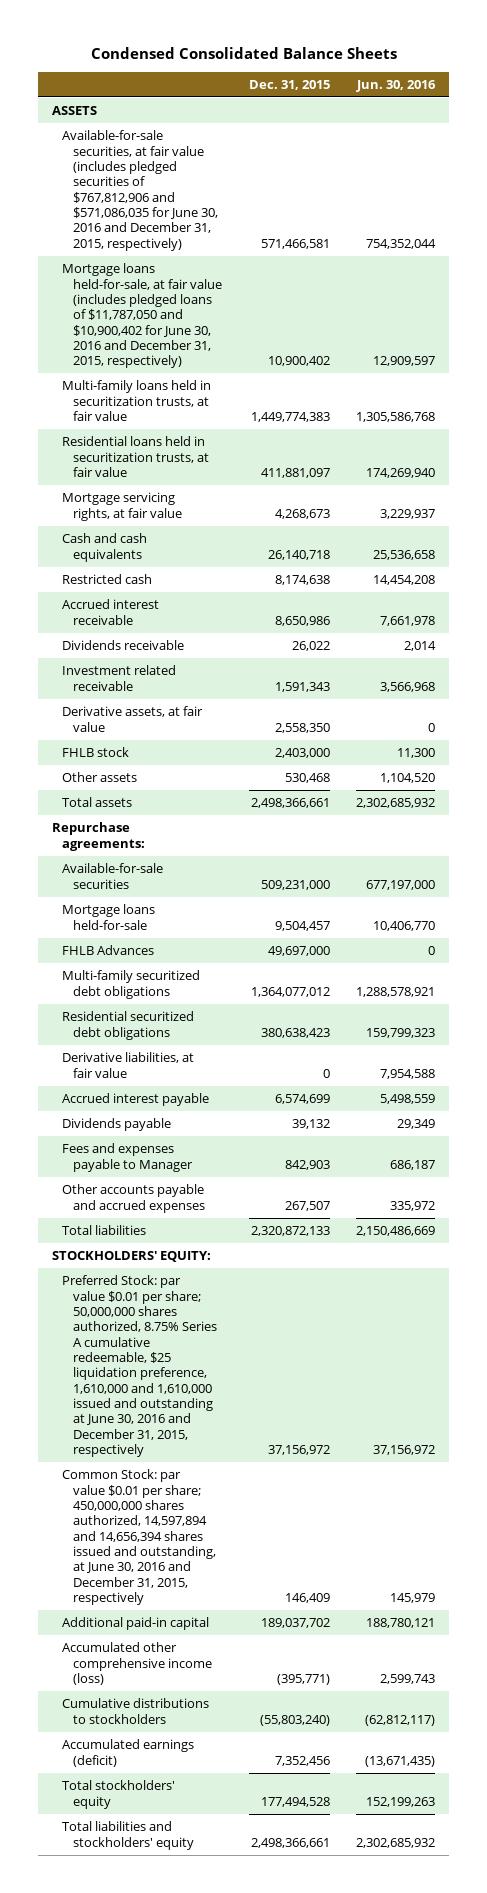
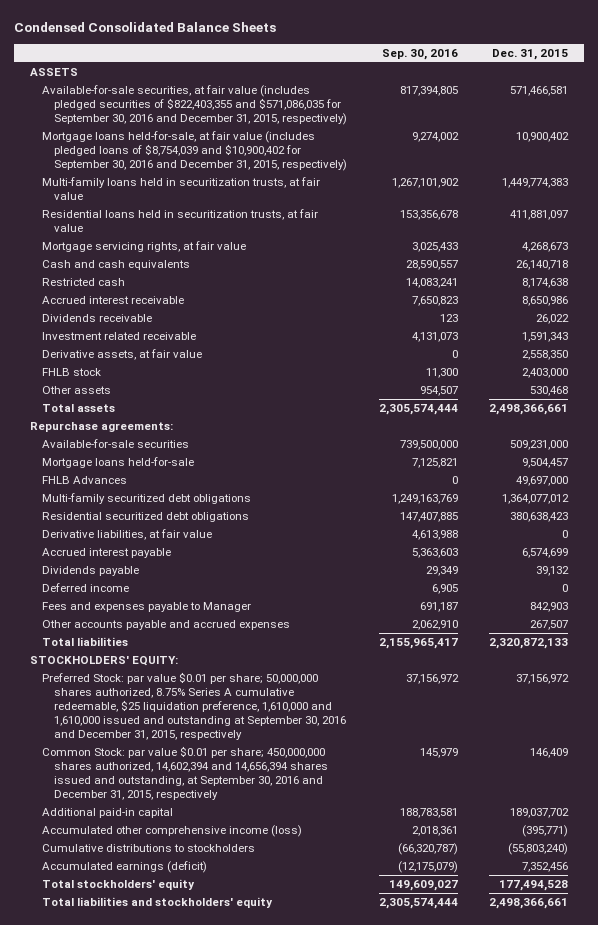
- | Dec. 31, 2015 | Jun. 30, 2016
+ | Sep. 30, 2016 | Dec. 31, 2015
- Available-for-sale securities, at fair value (includes pledged securities of $767,812,906 and $571,086,035 for June 30, 2016 and December 31, 2015, respectively) | 571,466,581 | 754,352,044
- Mortgage loans held-for-sale, at fair value (includes pledged loans of $11,787,050 and $10,900,402 for June 30, 2016 and December 31, 2015, respectively) | 10,900,402 | 12,909,597
+ Available-for-sale securities, at fair value (includes pledged securities of $822,403,355 and $571,086,035 for September 30, 2016 and December 31, 2015, respectively) | 817,394,805 | 571,466,581
+ Mortgage loans held-for-sale, at fair value (includes pledged loans of $8,754,039 and $10,900,402 for September 30, 2016 and December 31, 2015, respectively) | 9,274,002 | 10,900,402
+ Deferred income | 6,905 | 0
- Preferred Stock: par value $0.01 per share; 50,000,000 shares authorized, 8.75% Series A cumulative redeemable, $25 liquidation preference, 1,610,000 and 1,610,000 issued and outstanding at June 30, 2016 and December 31, 2015, respectively | 37,156,972 | 37,156,972
- Common Stock: par value $0.01 per share; 450,000,000 shares authorized, 14,597,894 and 14,656,394 shares issued and outstanding, at June 30, 2016 and December 31, 2015, respectively | 146,409 | 145,979
+ Preferred Stock: par value $0.01 per share; 50,000,000 shares authorized, 8.75% Series A cumulative redeemable, $25 liquidation preference, 1,610,000 and 1,610,000 issued and outstanding at September 30, 2016 and December 31, 2015, respectively | 37,156,972 | 37,156,972
+ Common Stock: par value $0.01 per share; 450,000,000 shares authorized, 14,602,394 and 14,656,394 shares issued and outstanding, at September 30, 2016 and December 31, 2015, respectively | 145,979 | 146,409

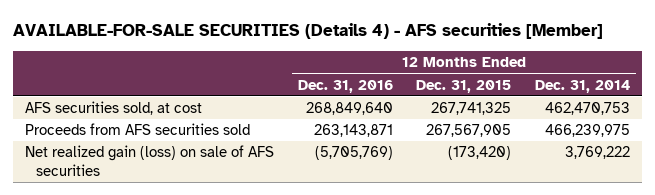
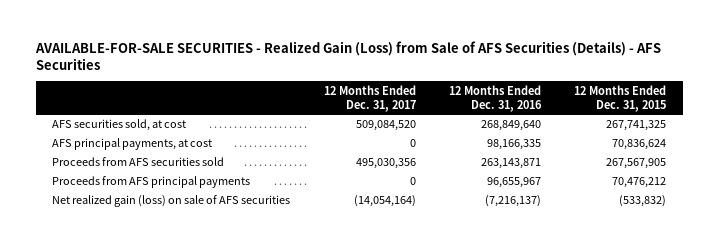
- AVAILABLE-FOR-SALE SECURITIES (Details 4) - AFS securities [Member]
+ AVAILABLE-FOR-SALE SECURITIES - Realized Gain (Loss) from Sale of AFS Securities (Details) - AFS Securities
- | 12 Months Ended Dec. 31, 2016 | 12 Months Ended Dec. 31, 2015 | 12 Months Ended Dec. 31, 2014
+ | 12 Months Ended Dec. 31, 2017 | 12 Months Ended Dec. 31, 2016 | 12 Months Ended Dec. 31, 2015
+ AFS principal payments, at cost | 0 | 98,166,335 | 70,836,624
- Net realized gain (loss) on sale of AFS securities | (5,705,769) | (173,420) | 3,769,222
+ Proceeds from AFS principal payments | 0 | 96,655,967 | 70,476,212
+ Net realized gain (loss) on sale of AFS securities | (14,054,164) | (7,216,137) | (533,832)

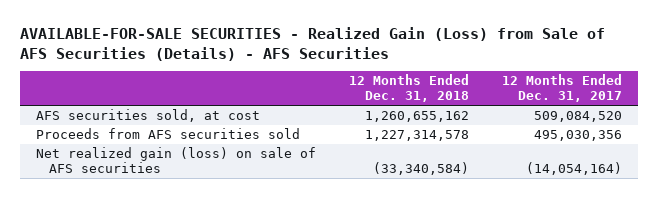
- | 12 Months Ended Dec. 31, 2017 | 12 Months Ended Dec. 31, 2016 | 12 Months Ended Dec. 31, 2015
+ | 12 Months Ended Dec. 31, 2018 | 12 Months Ended Dec. 31, 2017
- AFS principal payments, at cost | 0 | 98,166,335 | 70,836,624
- Proceeds from AFS principal payments | 0 | 96,655,967 | 70,476,212

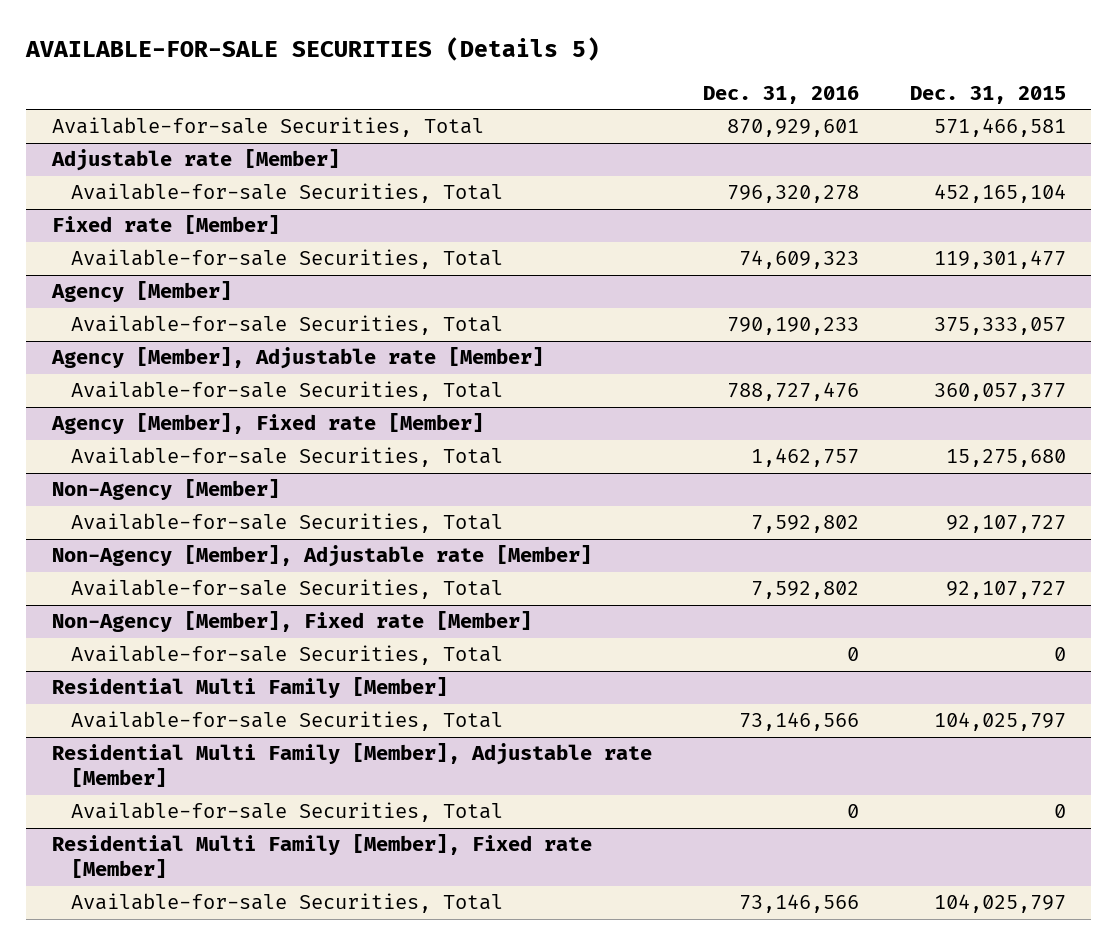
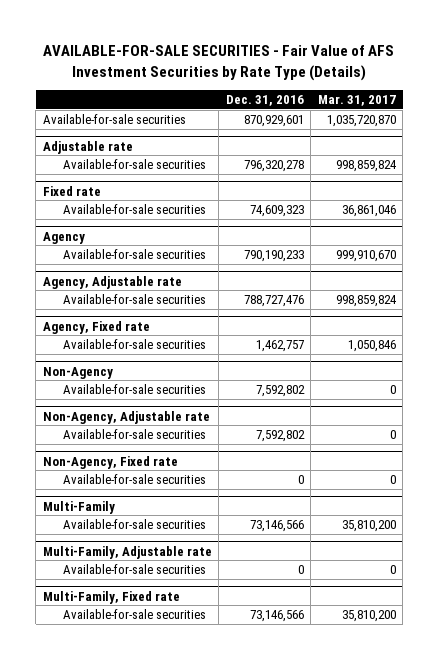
- AVAILABLE-FOR-SALE SECURITIES (Details 5)
+ AVAILABLE-FOR-SALE SECURITIES - Fair Value of AFS Investment Securities by Rate Type (Details)
- | Dec. 31, 2016 | Dec. 31, 2015
+ | Dec. 31, 2016 | Mar. 31, 2017
- Available-for-sale Securities, Total | 870,929,601 | 571,466,581
- Adjustable rate [Member]
- Available-for-sale Securities, Total | 796,320,278 | 452,165,104
- Fixed rate [Member]
- Available-for-sale Securities, Total | 74,609,323 | 119,301,477
- Agency [Member]
- Available-for-sale Securities, Total | 790,190,233 | 375,333,057
- Agency [Member], Adjustable rate [Member]
- Available-for-sale Securities, Total | 788,727,476 | 360,057,377
- Agency [Member], Fixed rate [Member]
- Available-for-sale Securities, Total | 1,462,757 | 15,275,680
- Non-Agency [Member]
- Available-for-sale Securities, Total | 7,592,802 | 92,107,727
- Non-Agency [Member], Adjustable rate [Member]
- Available-for-sale Securities, Total | 7,592,802 | 92,107,727
- Non-Agency [Member], Fixed rate [Member]
- Available-for-sale Securities, Total | 0 | 0
- Residential Multi Family [Member]
- Available-for-sale Securities, Total | 73,146,566 | 104,025,797
- Residential Multi Family [Member], Adjustable rate [Member]
- Available-for-sale Securities, Total | 0 | 0
- Residential Multi Family [Member], Fixed rate [Member]
- Available-for-sale Securities, Total | 73,146,566 | 104,025,797
+ Available-for-sale securities | 870,929,601 | 1,035,720,870
+ Adjustable rate
+ Available-for-sale securities | 796,320,278 | 998,859,824
+ Fixed rate
+ Available-for-sale securities | 74,609,323 | 36,861,046
+ Agency
+ Available-for-sale securities | 790,190,233 | 999,910,670
+ Agency, Adjustable rate
+ Available-for-sale securities | 788,727,476 | 998,859,824
+ Agency, Fixed rate
+ Available-for-sale securities | 1,462,757 | 1,050,846
+ Non-Agency
+ Available-for-sale securities | 7,592,802 | 0
+ Non-Agency, Adjustable rate
+ Available-for-sale securities | 7,592,802 | 0
+ Non-Agency, Fixed rate
+ Available-for-sale securities | 0 | 0
+ Multi-Family
+ Available-for-sale securities | 73,146,566 | 35,810,200
+ Multi-Family, Adjustable rate
+ Available-for-sale securities | 0 | 0
+ Multi-Family, Fixed rate
+ Available-for-sale securities | 73,146,566 | 35,810,200

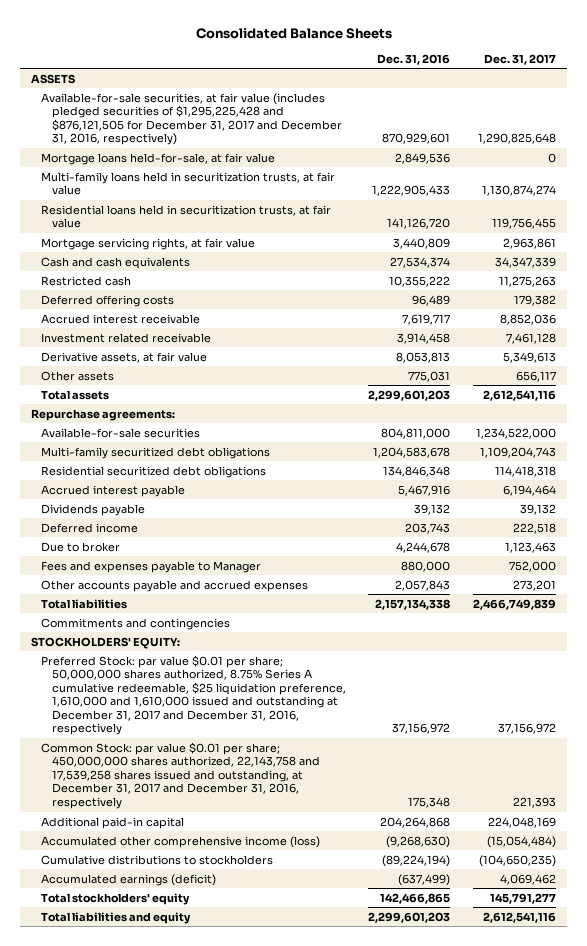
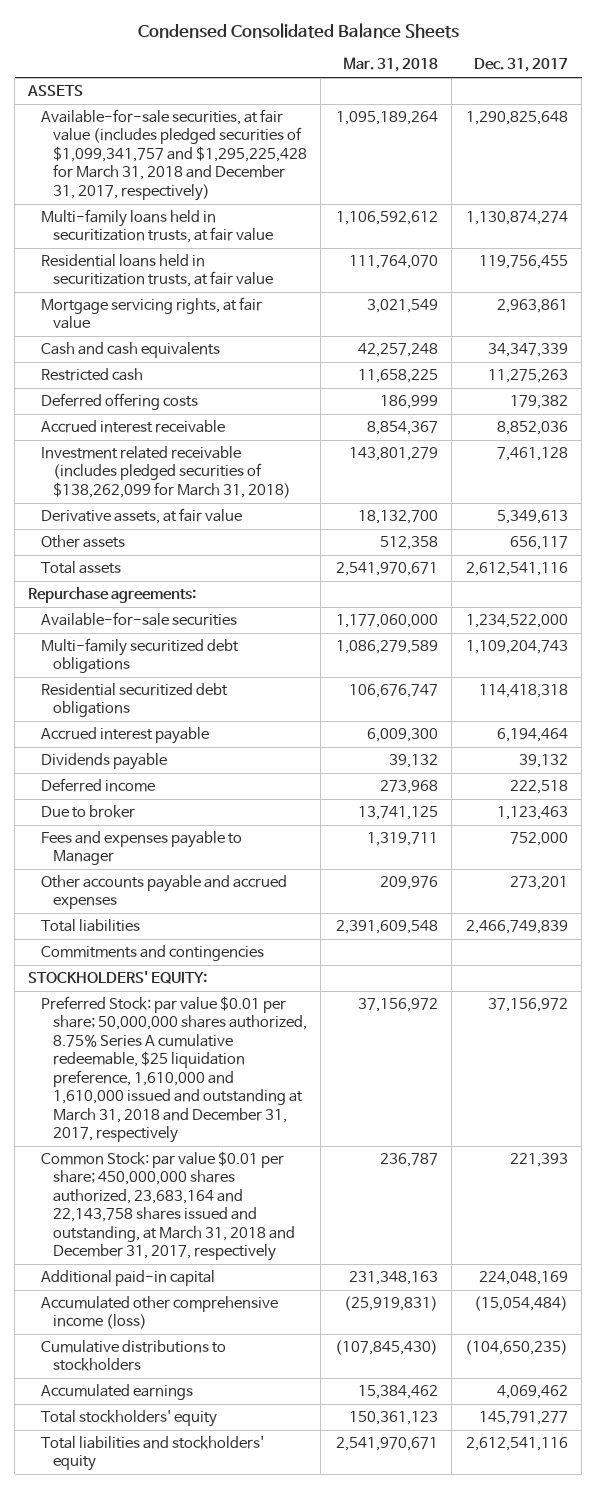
- Consolidated Balance Sheets
+ Condensed Consolidated Balance Sheets
- | Dec. 31, 2016 | Dec. 31, 2017
+ | Mar. 31, 2018 | Dec. 31, 2017
- Available-for-sale securities, at fair value (includes pledged securities of $1,295,225,428 and $876,121,505 for December 31, 2017 and December 31, 2016, respectively) | 870,929,601 | 1,290,825,648
- Mortgage loans held-for-sale, at fair value | 2,849,536 | 0
+ Available-for-sale securities, at fair value (includes pledged securities of $1,099,341,757 and $1,295,225,428 for March 31, 2018 and December 31, 2017, respectively) | 1,095,189,264 | 1,290,825,648
- Investment related receivable | 3,914,458 | 7,461,128
+ Investment related receivable (includes pledged securities of $138,262,099 for March 31, 2018) | 143,801,279 | 7,461,128
- Preferred Stock: par value $0.01 per share; 50,000,000 shares authorized, 8.75% Series A cumulative redeemable, $25 liquidation preference, 1,610,000 and 1,610,000 issued and outstanding at December 31, 2017 and December 31, 2016, respectively | 37,156,972 | 37,156,972
- Common Stock: par value $0.01 per share; 450,000,000 shares authorized, 22,143,758 and 17,539,258 shares issued and outstanding, at December 31, 2017 and December 31, 2016, respectively | 175,348 | 221,393
+ Preferred Stock: par value $0.01 per share; 50,000,000 shares authorized, 8.75% Series A cumulative redeemable, $25 liquidation preference, 1,610,000 and 1,610,000 issued and outstanding at March 31, 2018 and December 31, 2017, respectively | 37,156,972 | 37,156,972
+ Common Stock: par value $0.01 per share; 450,000,000 shares authorized, 23,683,164 and 22,143,758 shares issued and outstanding, at March 31, 2018 and December 31, 2017, respectively | 236,787 | 221,393
- Accumulated earnings (deficit) | (637,499) | 4,069,462
+ Accumulated earnings | 15,384,462 | 4,069,462
- Total liabilities and equity | 2,299,601,203 | 2,612,541,116
+ Total liabilities and stockholders' equity | 2,541,970,671 | 2,612,541,116

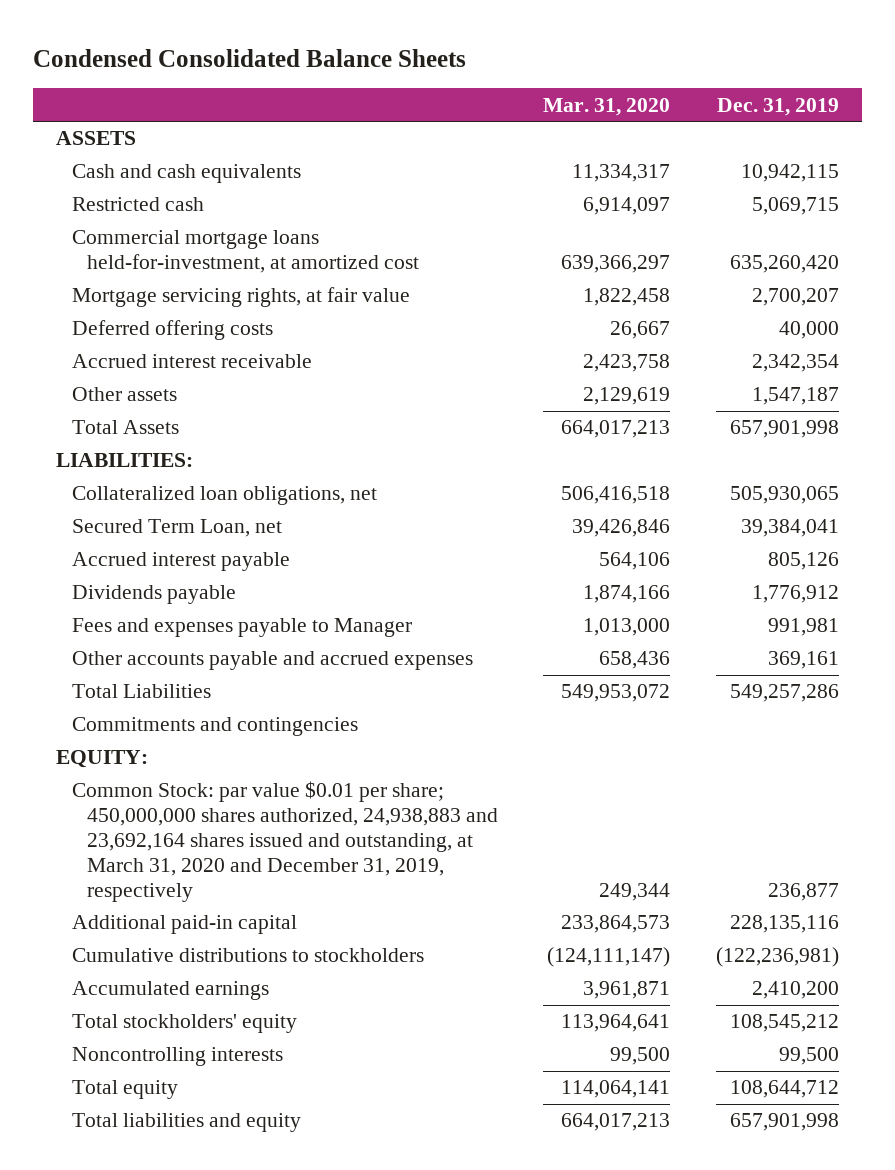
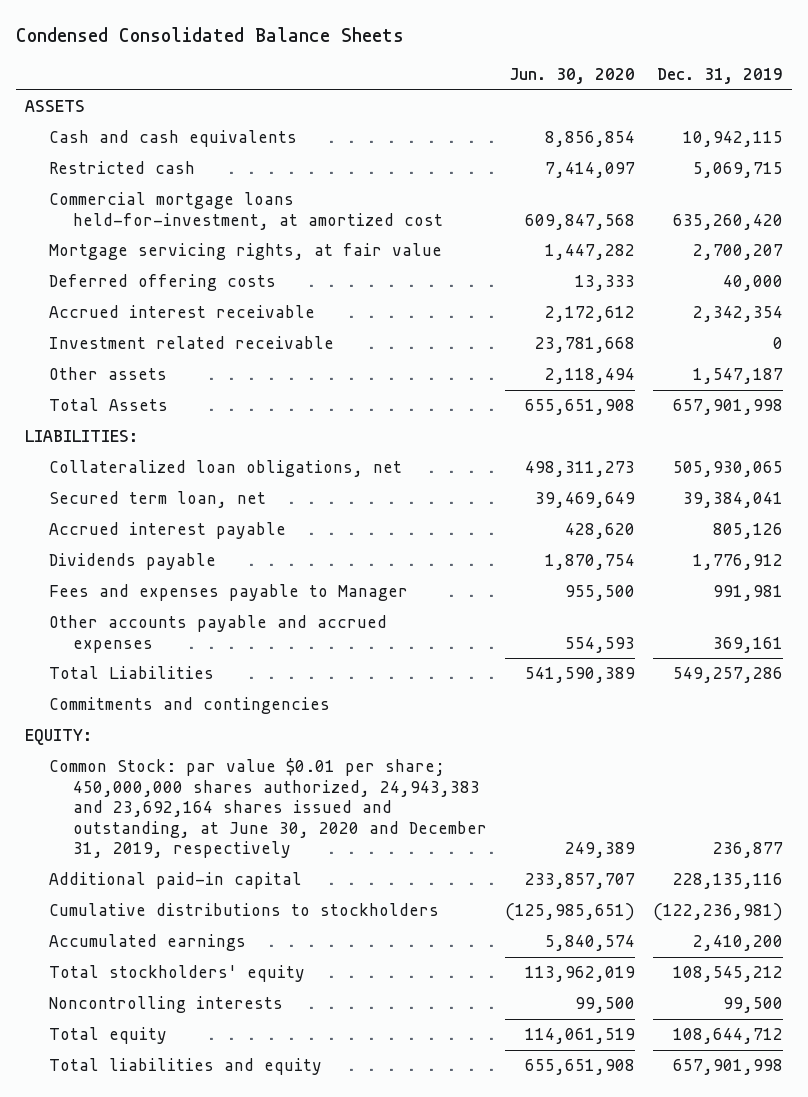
- | Mar. 31, 2020 | Dec. 31, 2019
+ | Jun. 30, 2020 | Dec. 31, 2019
+ Investment related receivable | 23,781,668 | 0
- Secured Term Loan, net | 39,426,846 | 39,384,041
+ Secured term loan, net | 39,469,649 | 39,384,041
- Common Stock: par value $0.01 per share; 450,000,000 shares authorized, 24,938,883 and 23,692,164 shares issued and outstanding, at March 31, 2020 and December 31, 2019, respectively | 249,344 | 236,877
+ Common Stock: par value $0.01 per share; 450,000,000 shares authorized, 24,943,383 and 23,692,164 shares issued and outstanding, at June 30, 2020 and December 31, 2019, respectively | 249,389 | 236,877

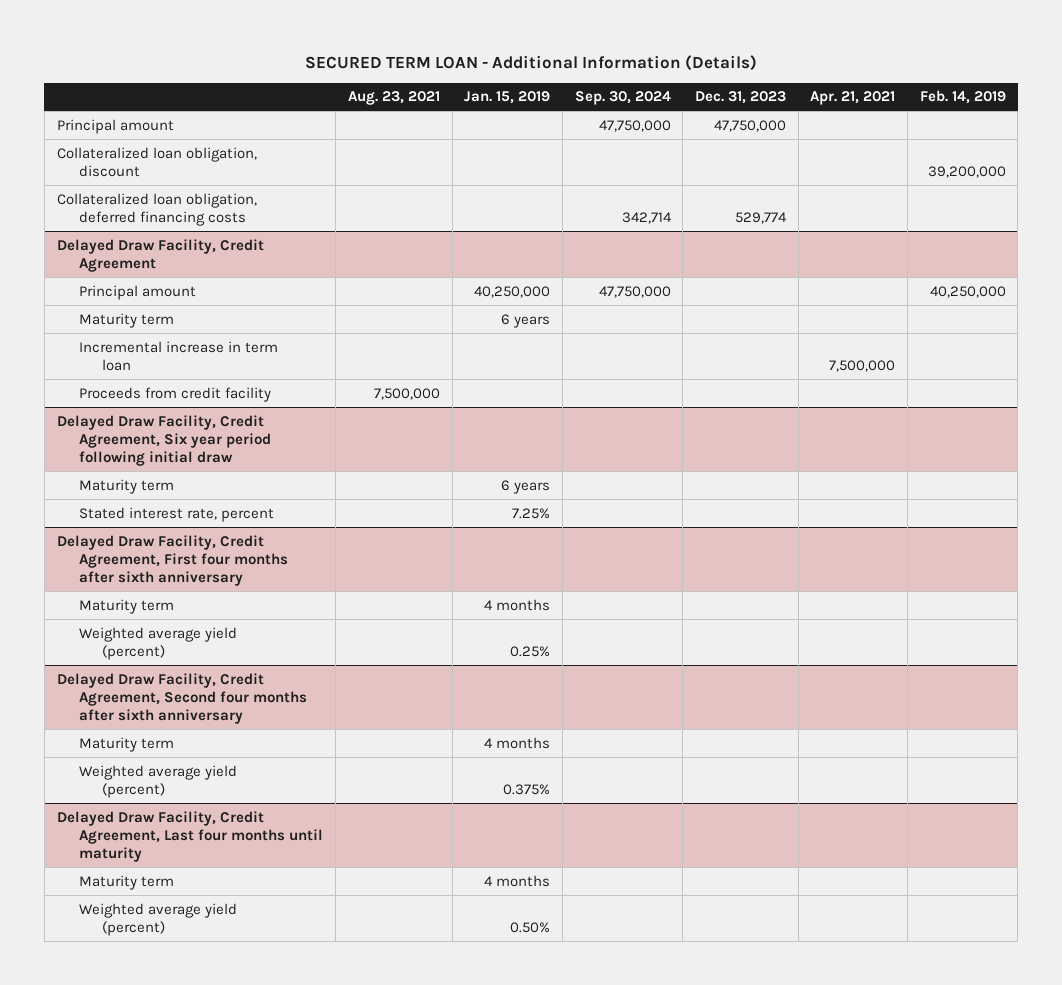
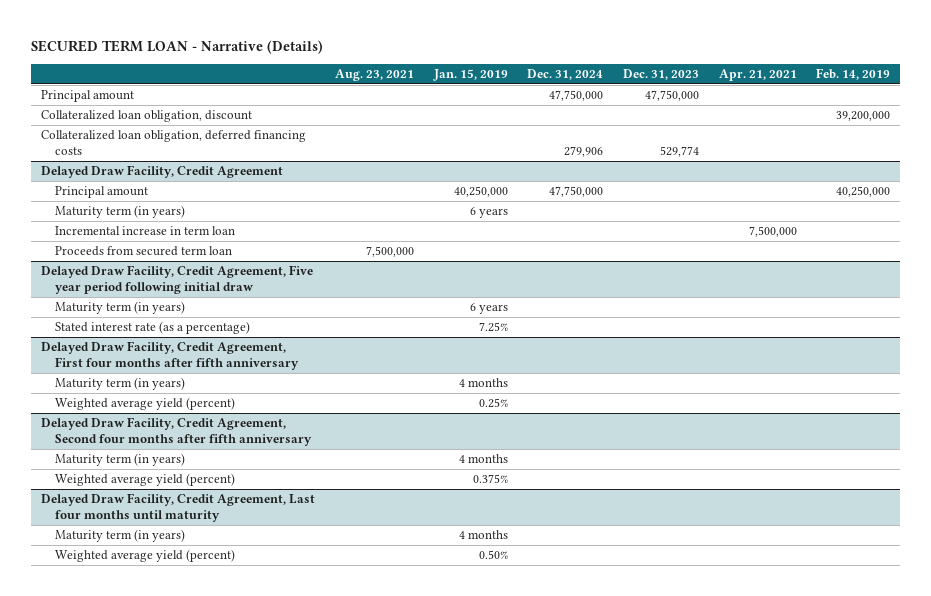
- SECURED TERM LOAN - Additional Information (Details)
+ SECURED TERM LOAN - Narrative (Details)
- | Aug. 23, 2021 | Jan. 15, 2019 | Sep. 30, 2024 | Dec. 31, 2023 | Apr. 21, 2021 | Feb. 14, 2019
+ | Aug. 23, 2021 | Jan. 15, 2019 | Dec. 31, 2024 | Dec. 31, 2023 | Apr. 21, 2021 | Feb. 14, 2019
@ Delayed Draw Facility, Credit Agreement
- Maturity term | | 6 years | | | |
+ Maturity term (in years) | | 6 years | | | |
- Proceeds from credit facility | 7,500,000 | | | | |
- Delayed Draw Facility, Credit Agreement, Six year period following initial draw
- Maturity term | | 6 years | | | |
- Stated interest rate, percent | | 7.25% | | | |
- Delayed Draw Facility, Credit Agreement, First four months after sixth anniversary
- Maturity term | | 4 months | | | |
@ Delayed Draw Facility, Credit Agreement
+ Proceeds from secured term loan | 7,500,000 | | | | |
+ Delayed Draw Facility, Credit Agreement, Five year period following initial draw
+ Maturity term (in years) | | 6 years | | | |
+ Stated interest rate (as a percentage) | | 7.25% | | | |
+ Delayed Draw Facility, Credit Agreement, First four months after fifth anniversary
+ Maturity term (in years) | | 4 months | | | |
- Delayed Draw Facility, Credit Agreement, Second four months after sixth anniversary
- Maturity term | | 4 months | | | |
+ Delayed Draw Facility, Credit Agreement, Second four months after fifth anniversary
+ Maturity term (in years) | | 4 months | | | |
@ Delayed Draw Facility, Credit Agreement, Last four months until maturity
- Maturity term | | 4 months | | | |
+ Maturity term (in years) | | 4 months | | | |

